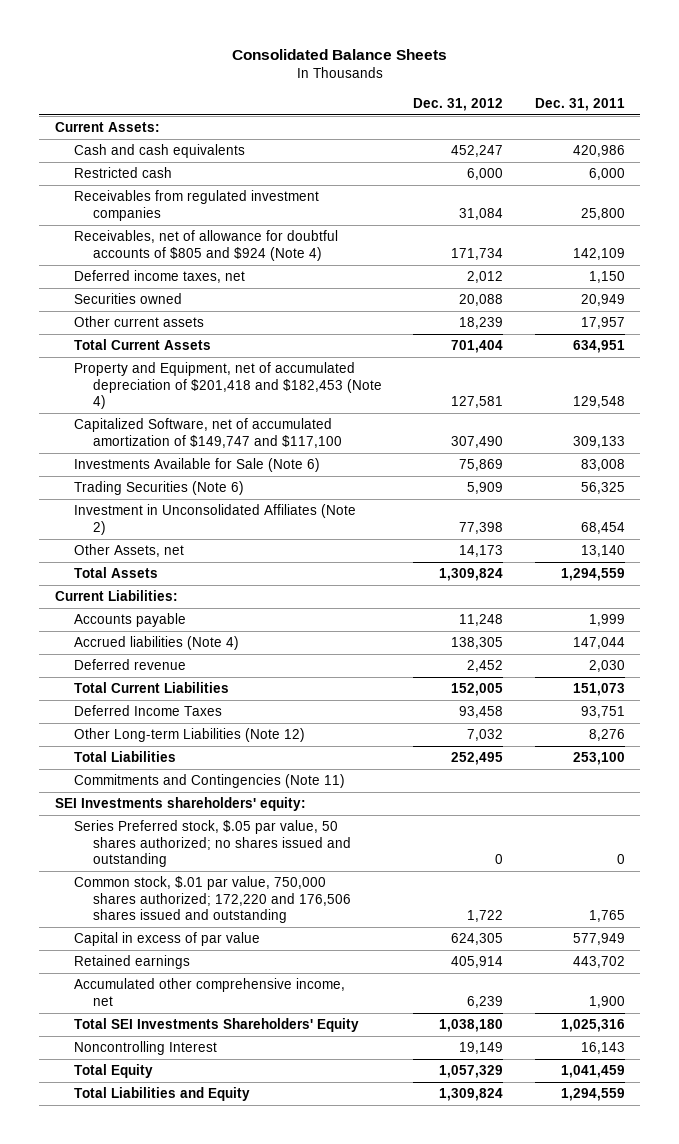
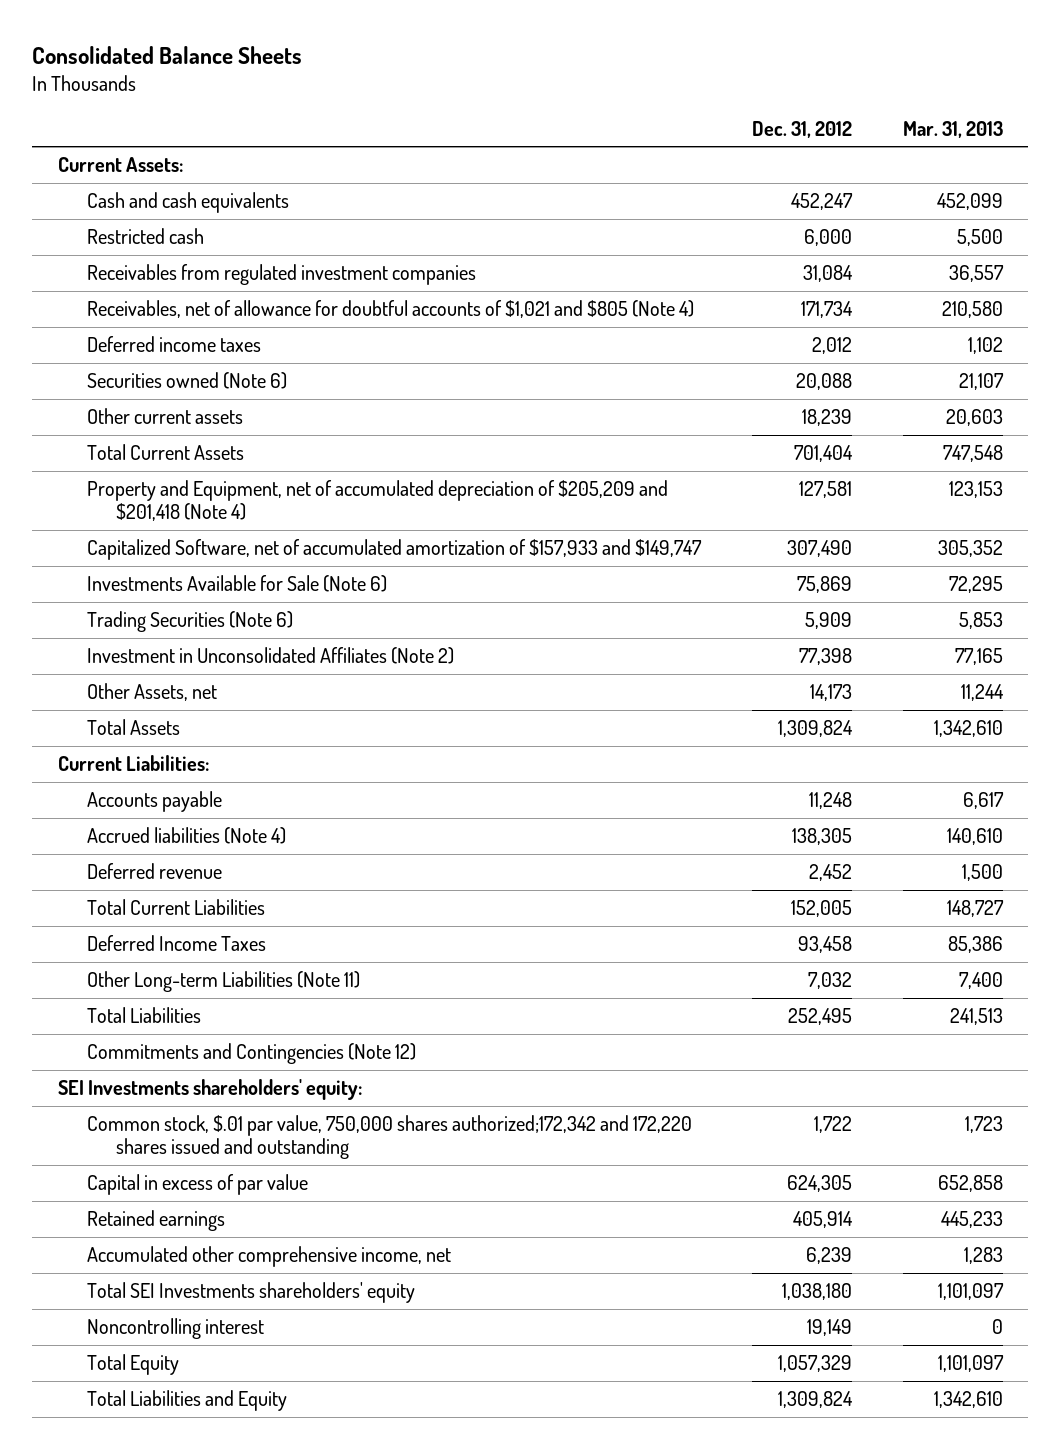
- | Dec. 31, 2012 | Dec. 31, 2011
+ | Dec. 31, 2012 | Mar. 31, 2013
- Receivables, net of allowance for doubtful accounts of $805 and $924 (Note 4) | 171,734 | 142,109
- Deferred income taxes, net | 2,012 | 1,150
- Securities owned | 20,088 | 20,949
+ Receivables, net of allowance for doubtful accounts of $1,021 and $805 (Note 4) | 171,734 | 210,580
+ Deferred income taxes | 2,012 | 1,102
+ Securities owned (Note 6) | 20,088 | 21,107
- Property and Equipment, net of accumulated depreciation of $201,418 and $182,453 (Note 4) | 127,581 | 129,548
- Capitalized Software, net of accumulated amortization of $149,747 and $117,100 | 307,490 | 309,133
+ Property and Equipment, net of accumulated depreciation of $205,209 and $201,418 (Note 4) | 127,581 | 123,153
+ Capitalized Software, net of accumulated amortization of $157,933 and $149,747 | 307,490 | 305,352
- Other Long-term Liabilities (Note 12) | 7,032 | 8,276
+ Other Long-term Liabilities (Note 11) | 7,032 | 7,400
- Commitments and Contingencies (Note 11)
+ Commitments and Contingencies (Note 12)
- Series Preferred stock, $.05 par value, 50 shares authorized; no shares issued and outstanding | 0 | 0
- Common stock, $.01 par value, 750,000 shares authorized; 172,220 and 176,506 shares issued and outstanding | 1,722 | 1,765
+ Common stock, $.01 par value, 750,000 shares authorized;172,342 and 172,220 shares issued and outstanding | 1,722 | 1,723
- Total SEI Investments Shareholders' Equity | 1,038,180 | 1,025,316
- Noncontrolling Interest | 19,149 | 16,143
+ Total SEI Investments shareholders' equity | 1,038,180 | 1,101,097
+ Noncontrolling interest | 19,149 | 0

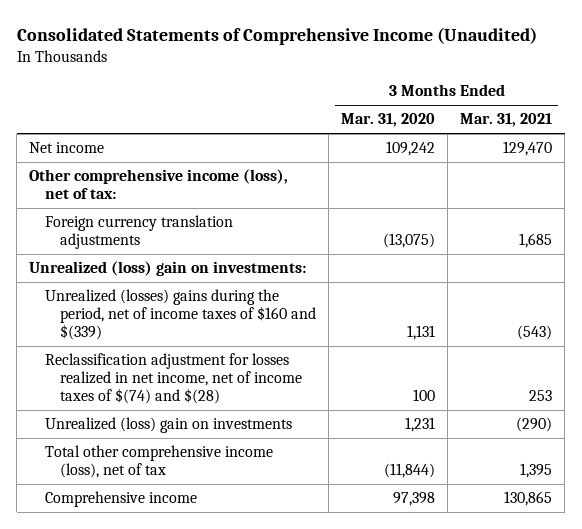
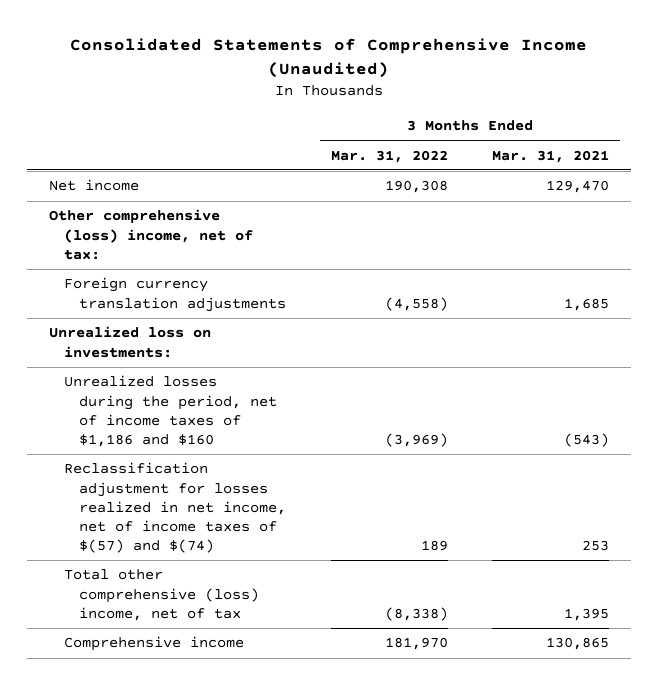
- | 3 Months Ended Mar. 31, 2020 | 3 Months Ended Mar. 31, 2021
+ | 3 Months Ended Mar. 31, 2022 | 3 Months Ended Mar. 31, 2021
- Other comprehensive income (loss), net of tax:
+ Other comprehensive (loss) income, net of tax:
- Unrealized (loss) gain on investments:
- Unrealized (losses) gains during the period, net of income taxes of $160 and $(339) | 1,131 | (543)
- Reclassification adjustment for losses realized in net income, net of income taxes of $(74) and $(28) | 100 | 253
- Unrealized (loss) gain on investments | 1,231 | (290)
- Total other comprehensive income (loss), net of tax | (11,844) | 1,395
+ Unrealized loss on investments:
+ Unrealized losses during the period, net of income taxes of $1,186 and $160 | (3,969) | (543)
+ Reclassification adjustment for losses realized in net income, net of income taxes of $(57) and $(74) | 189 | 253
+ Total other comprehensive (loss) income, net of tax | (8,338) | 1,395

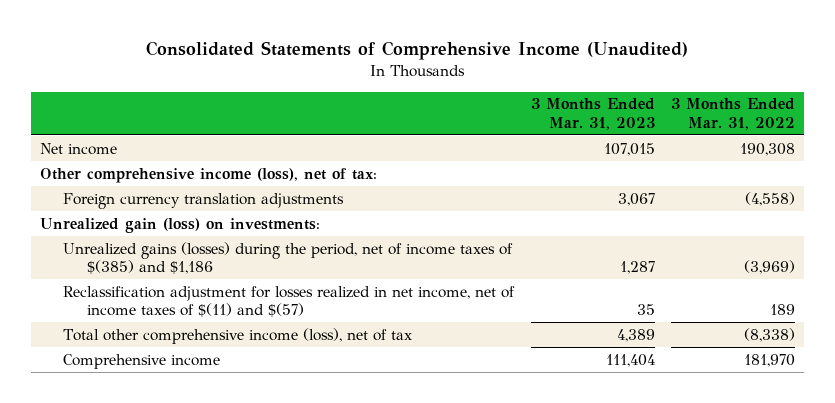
- | 3 Months Ended Mar. 31, 2022 | 3 Months Ended Mar. 31, 2021
+ | 3 Months Ended Mar. 31, 2023 | 3 Months Ended Mar. 31, 2022
- Other comprehensive (loss) income, net of tax:
+ Other comprehensive income (loss), net of tax:
- Unrealized loss on investments:
- Unrealized losses during the period, net of income taxes of $1,186 and $160 | (3,969) | (543)
- Reclassification adjustment for losses realized in net income, net of income taxes of $(57) and $(74) | 189 | 253
- Total other comprehensive (loss) income, net of tax | (8,338) | 1,395
+ Unrealized gain (loss) on investments:
+ Unrealized gains (losses) during the period, net of income taxes of $(385) and $1,186 | 1,287 | (3,969)
+ Reclassification adjustment for losses realized in net income, net of income taxes of $(11) and $(57) | 35 | 189
+ Total other comprehensive income (loss), net of tax | 4,389 | (8,338)

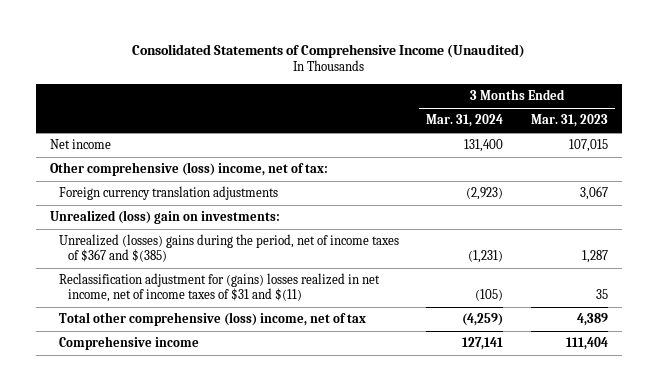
- | 3 Months Ended Mar. 31, 2023 | 3 Months Ended Mar. 31, 2022
+ | 3 Months Ended Mar. 31, 2024 | 3 Months Ended Mar. 31, 2023
- Other comprehensive income (loss), net of tax:
+ Other comprehensive (loss) income, net of tax:
- Unrealized gain (loss) on investments:
- Unrealized gains (losses) during the period, net of income taxes of $(385) and $1,186 | 1,287 | (3,969)
- Reclassification adjustment for losses realized in net income, net of income taxes of $(11) and $(57) | 35 | 189
- Total other comprehensive income (loss), net of tax | 4,389 | (8,338)
+ Unrealized (loss) gain on investments:
+ Unrealized (losses) gains during the period, net of income taxes of $367 and $(385) | (1,231) | 1,287
+ Reclassification adjustment for (gains) losses realized in net income, net of income taxes of $31 and $(11) | (105) | 35
+ Total other comprehensive (loss) income, net of tax | (4,259) | 4,389

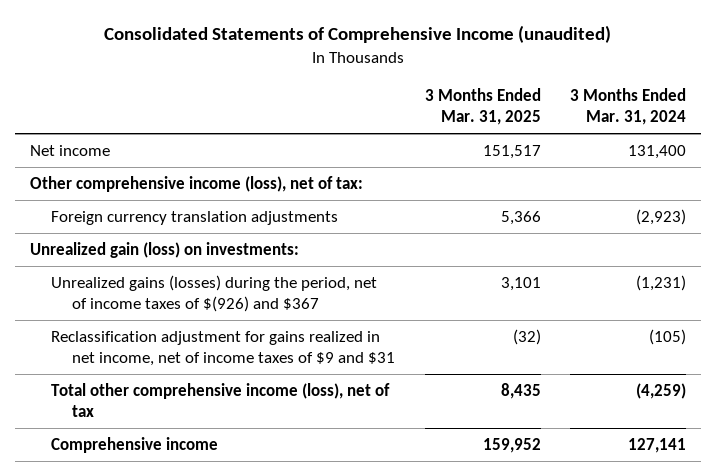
- Consolidated Statements of Comprehensive Income (Unaudited)
+ Consolidated Statements of Comprehensive Income (unaudited)
- | 3 Months Ended Mar. 31, 2024 | 3 Months Ended Mar. 31, 2023
+ | 3 Months Ended Mar. 31, 2025 | 3 Months Ended Mar. 31, 2024
- Other comprehensive (loss) income, net of tax:
+ Other comprehensive income (loss), net of tax:
- Unrealized (loss) gain on investments:
- Unrealized (losses) gains during the period, net of income taxes of $367 and $(385) | (1,231) | 1,287
- Reclassification adjustment for (gains) losses realized in net income, net of income taxes of $31 and $(11) | (105) | 35
- Total other comprehensive (loss) income, net of tax | (4,259) | 4,389
+ Unrealized gain (loss) on investments:
+ Unrealized gains (losses) during the period, net of income taxes of $(926) and $367 | 3,101 | (1,231)
+ Reclassification adjustment for gains realized in net income, net of income taxes of $9 and $31 | (32) | (105)
+ Total other comprehensive income (loss), net of tax | 8,435 | (4,259)

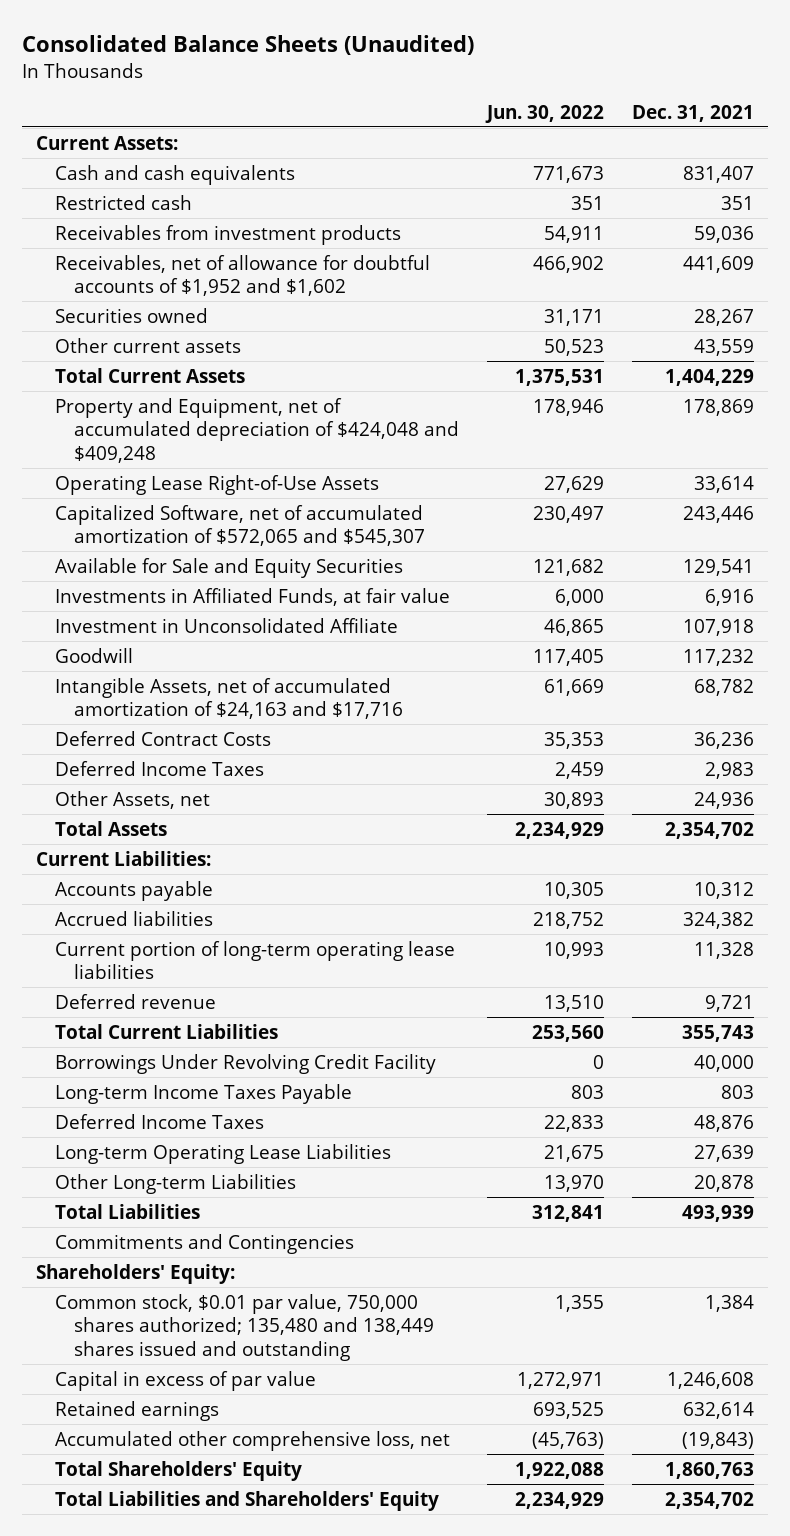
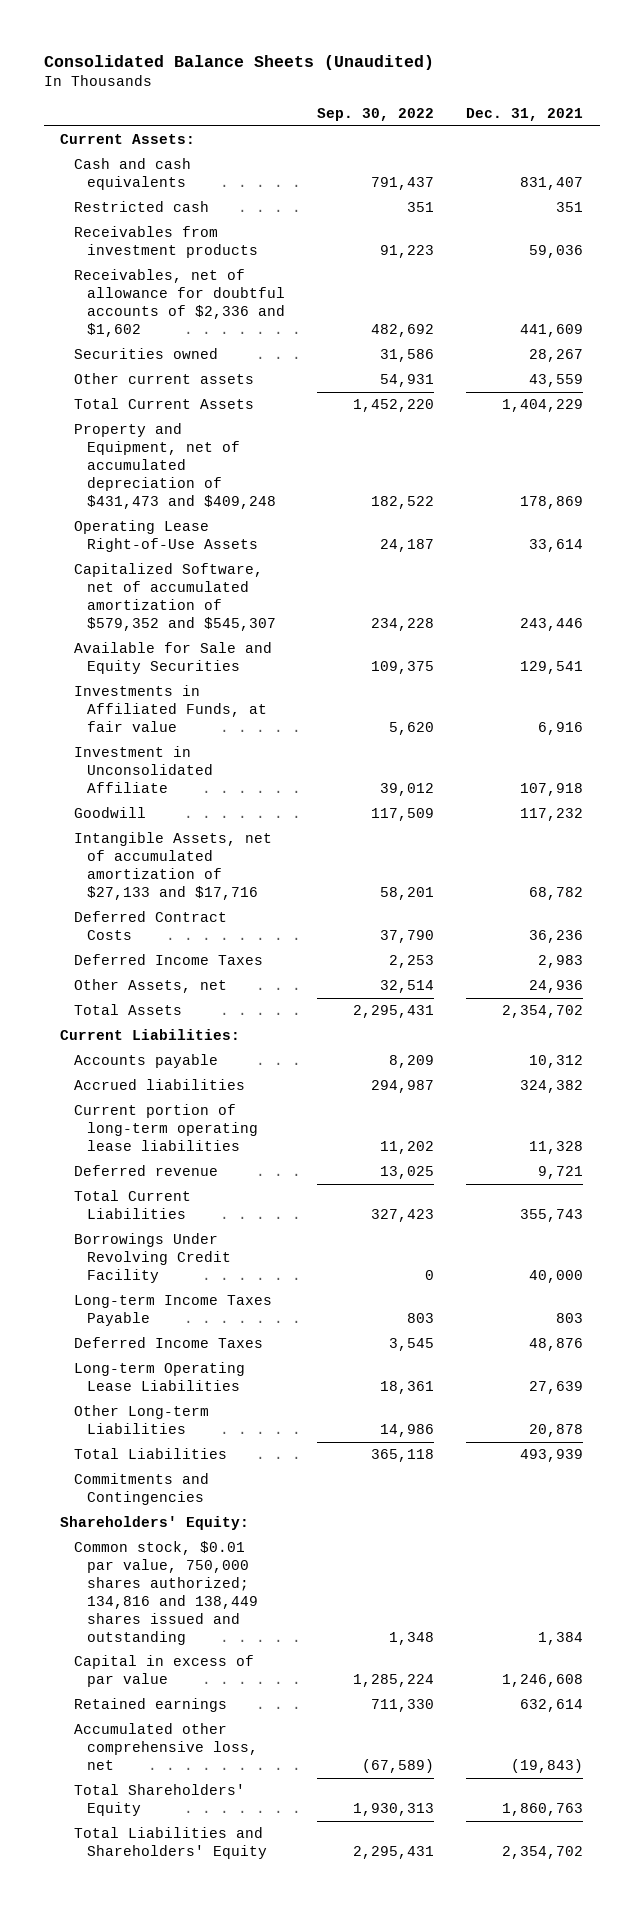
- | Jun. 30, 2022 | Dec. 31, 2021
+ | Sep. 30, 2022 | Dec. 31, 2021
- Receivables, net of allowance for doubtful accounts of $1,952 and $1,602 | 466,902 | 441,609
+ Receivables, net of allowance for doubtful accounts of $2,336 and $1,602 | 482,692 | 441,609
- Property and Equipment, net of accumulated depreciation of $424,048 and $409,248 | 178,946 | 178,869
+ Property and Equipment, net of accumulated depreciation of $431,473 and $409,248 | 182,522 | 178,869
- Capitalized Software, net of accumulated amortization of $572,065 and $545,307 | 230,497 | 243,446
+ Capitalized Software, net of accumulated amortization of $579,352 and $545,307 | 234,228 | 243,446
- Intangible Assets, net of accumulated amortization of $24,163 and $17,716 | 61,669 | 68,782
+ Intangible Assets, net of accumulated amortization of $27,133 and $17,716 | 58,201 | 68,782
- Common stock, $0.01 par value, 750,000 shares authorized; 135,480 and 138,449 shares issued and outstanding | 1,355 | 1,384
+ Common stock, $0.01 par value, 750,000 shares authorized; 134,816 and 138,449 shares issued and outstanding | 1,348 | 1,384

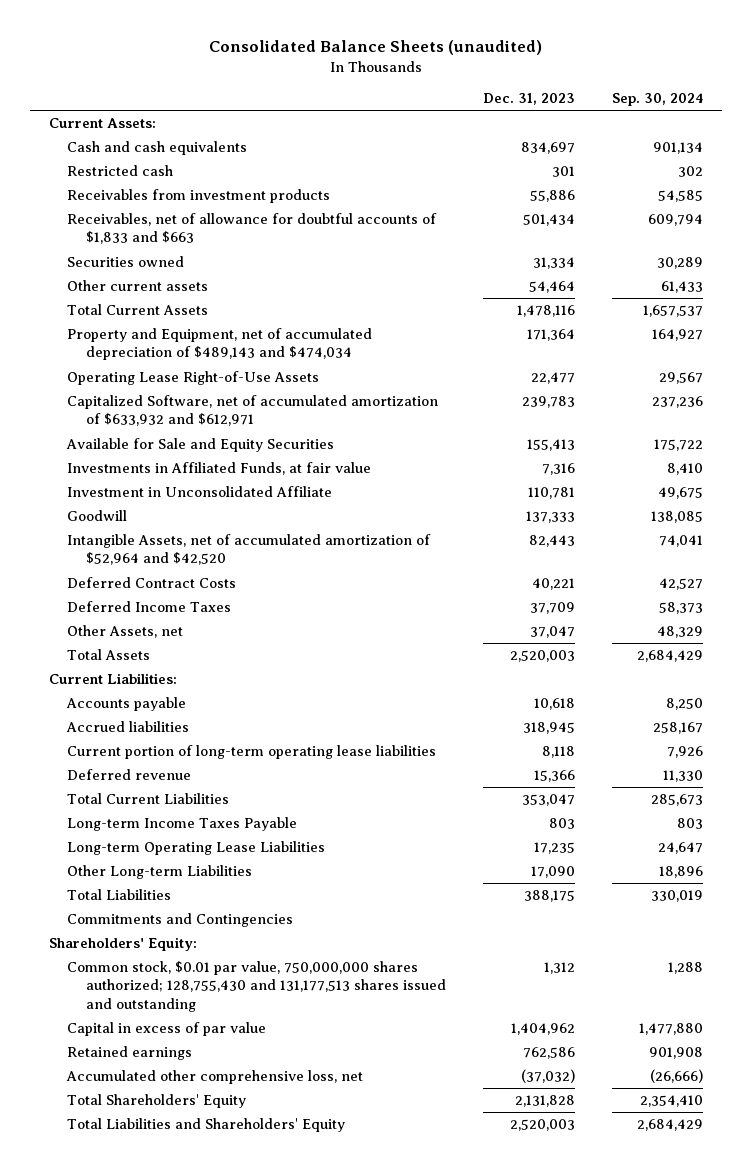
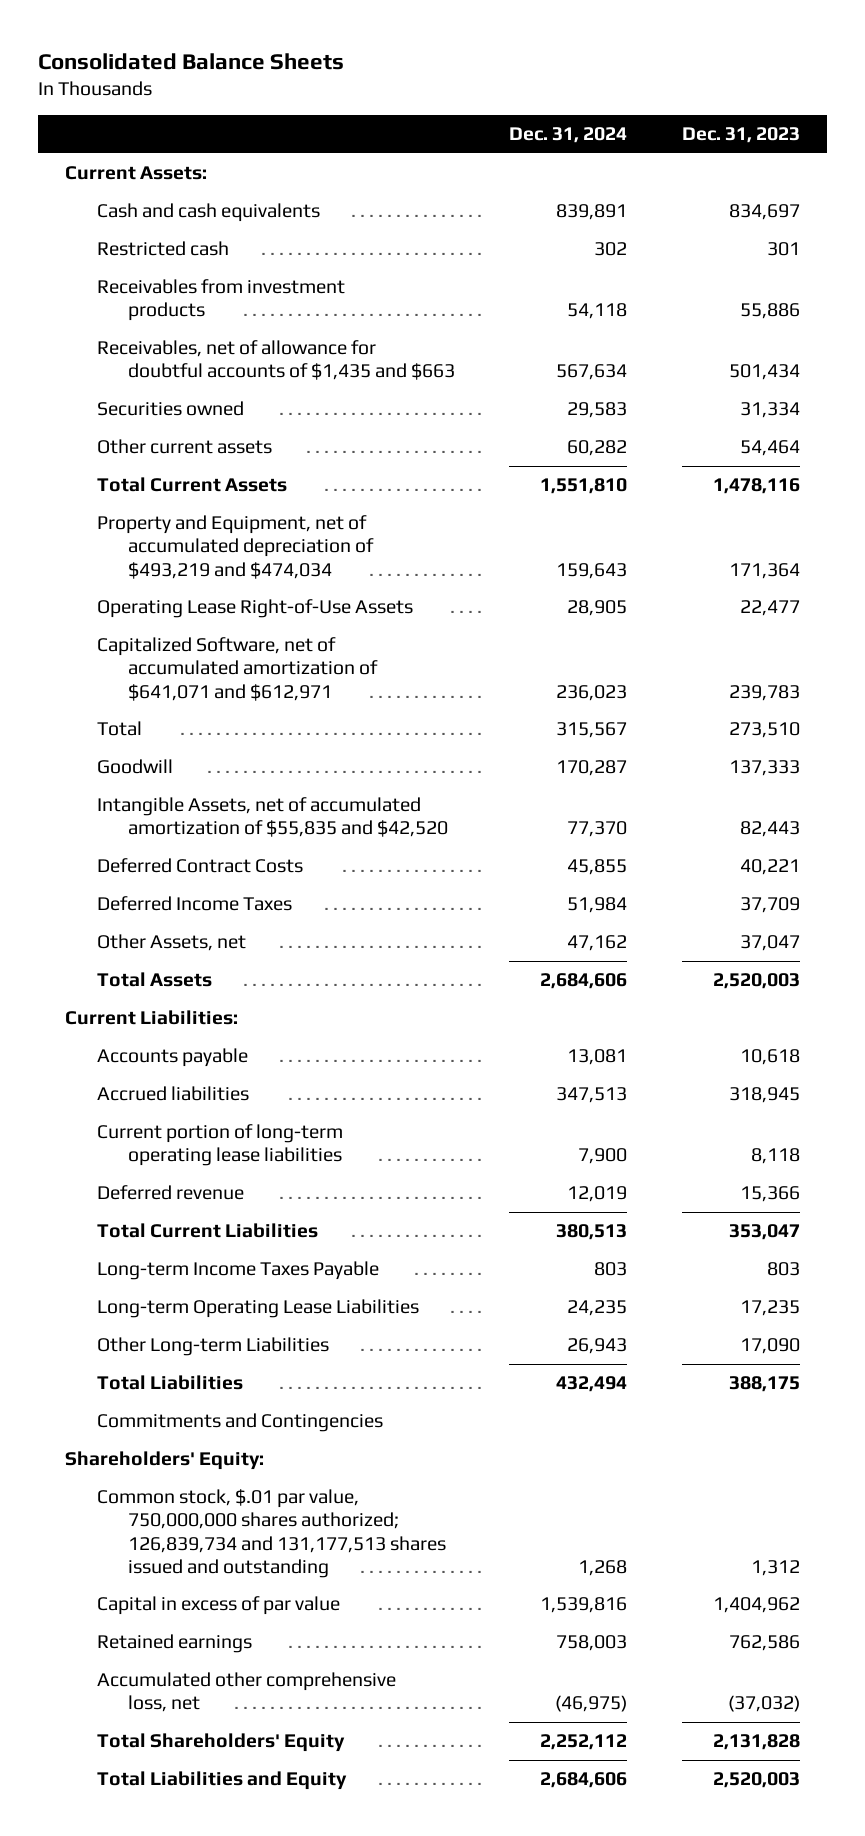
- Consolidated Balance Sheets (unaudited)
+ Consolidated Balance Sheets
- | Dec. 31, 2023 | Sep. 30, 2024
+ | Dec. 31, 2024 | Dec. 31, 2023
- Receivables, net of allowance for doubtful accounts of $1,833 and $663 | 501,434 | 609,794
+ Receivables, net of allowance for doubtful accounts of $1,435 and $663 | 567,634 | 501,434
- Property and Equipment, net of accumulated depreciation of $489,143 and $474,034 | 171,364 | 164,927
+ Property and Equipment, net of accumulated depreciation of $493,219 and $474,034 | 159,643 | 171,364
- Capitalized Software, net of accumulated amortization of $633,932 and $612,971 | 239,783 | 237,236
- Available for Sale and Equity Securities | 155,413 | 175,722
- Investments in Affiliated Funds, at fair value | 7,316 | 8,410
- Investment in Unconsolidated Affiliate | 110,781 | 49,675
+ Capitalized Software, net of accumulated amortization of $641,071 and $612,971 | 236,023 | 239,783
+ Total | 315,567 | 273,510
- Intangible Assets, net of accumulated amortization of $52,964 and $42,520 | 82,443 | 74,041
+ Intangible Assets, net of accumulated amortization of $55,835 and $42,520 | 77,370 | 82,443
- Common stock, $0.01 par value, 750,000,000 shares authorized; 128,755,430 and 131,177,513 shares issued and outstanding | 1,312 | 1,288
+ Common stock, $.01 par value, 750,000,000 shares authorized; 126,839,734 and 131,177,513 shares issued and outstanding | 1,268 | 1,312
- Total Liabilities and Shareholders' Equity | 2,520,003 | 2,684,429
+ Total Liabilities and Equity | 2,684,606 | 2,520,003

